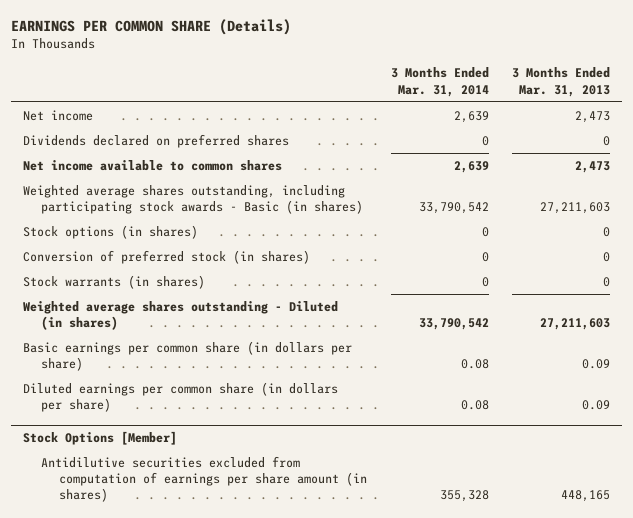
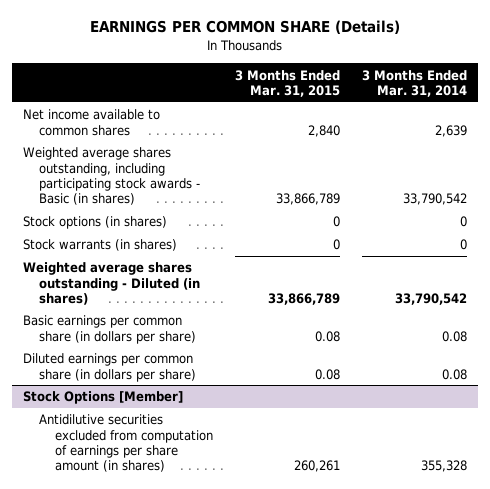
- | 3 Months Ended Mar. 31, 2014 | 3 Months Ended Mar. 31, 2013
+ | 3 Months Ended Mar. 31, 2015 | 3 Months Ended Mar. 31, 2014
- Net income | 2,639 | 2,473
- Dividends declared on preferred shares | 0 | 0
- Conversion of preferred stock (in shares) | 0 | 0

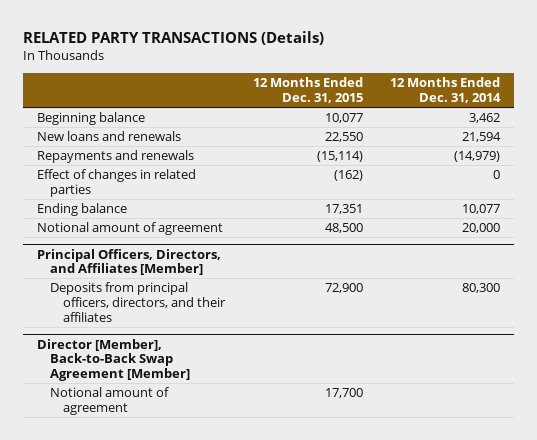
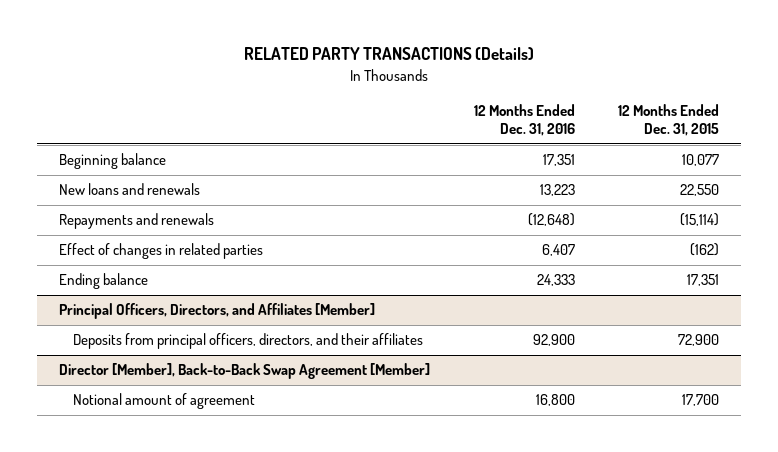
- | 12 Months Ended Dec. 31, 2015 | 12 Months Ended Dec. 31, 2014
+ | 12 Months Ended Dec. 31, 2016 | 12 Months Ended Dec. 31, 2015
- Notional amount of agreement | 48,500 | 20,000

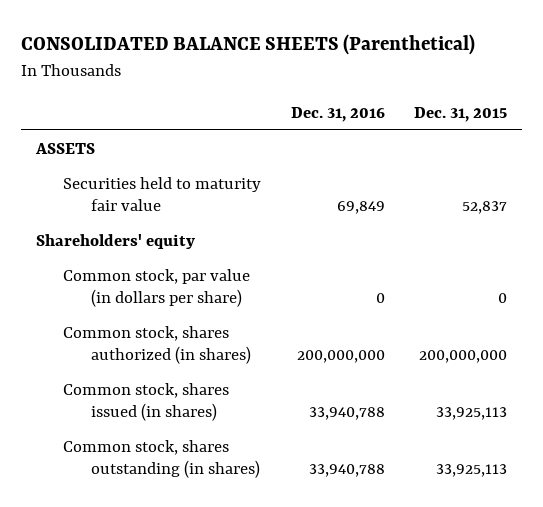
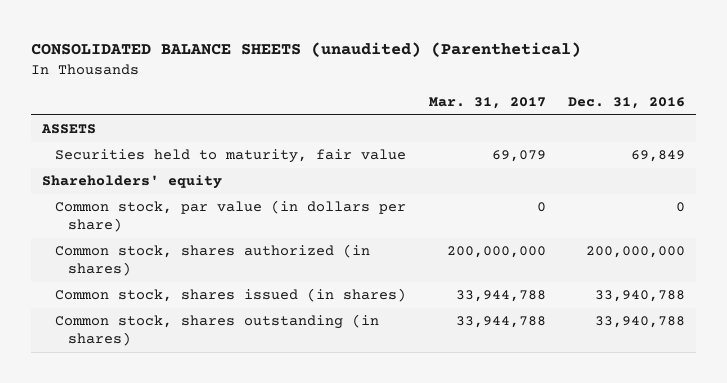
- CONSOLIDATED BALANCE SHEETS (Parenthetical)
+ CONSOLIDATED BALANCE SHEETS (unaudited) (Parenthetical)
- | Dec. 31, 2016 | Dec. 31, 2015
+ | Mar. 31, 2017 | Dec. 31, 2016
- Securities held to maturity fair value | 69,849 | 52,837
+ Securities held to maturity, fair value | 69,079 | 69,849

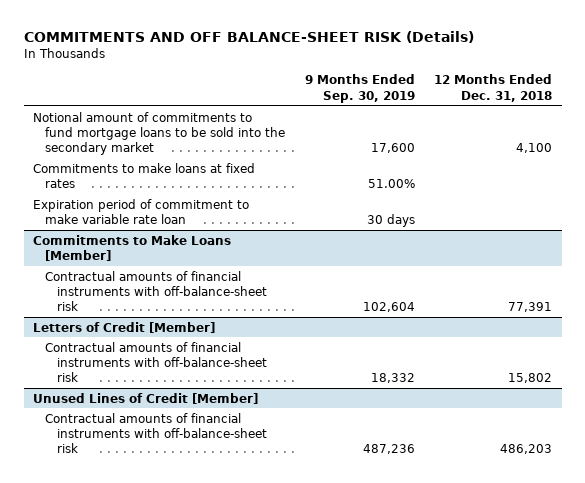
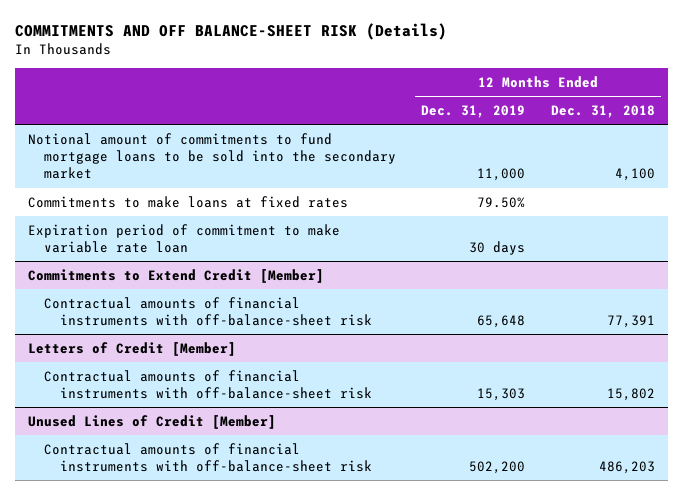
- | 9 Months Ended Sep. 30, 2019 | 12 Months Ended Dec. 31, 2018
+ | 12 Months Ended Dec. 31, 2019 | 12 Months Ended Dec. 31, 2018
- Commitments to Make Loans [Member]
+ Commitments to Extend Credit [Member]

